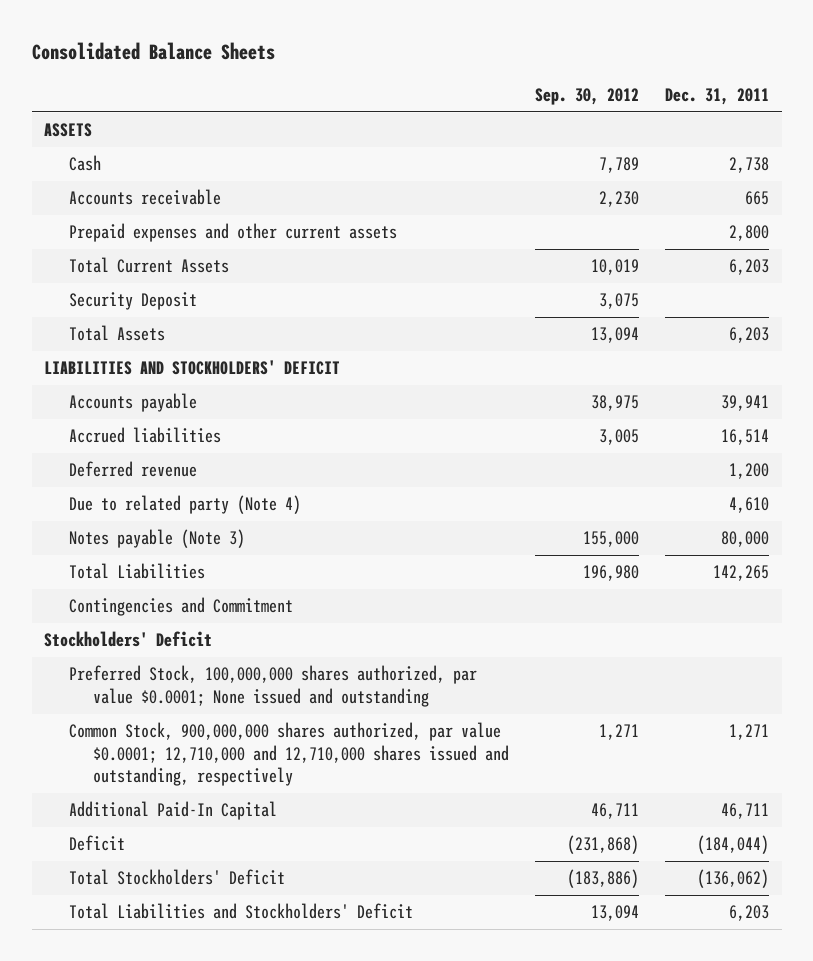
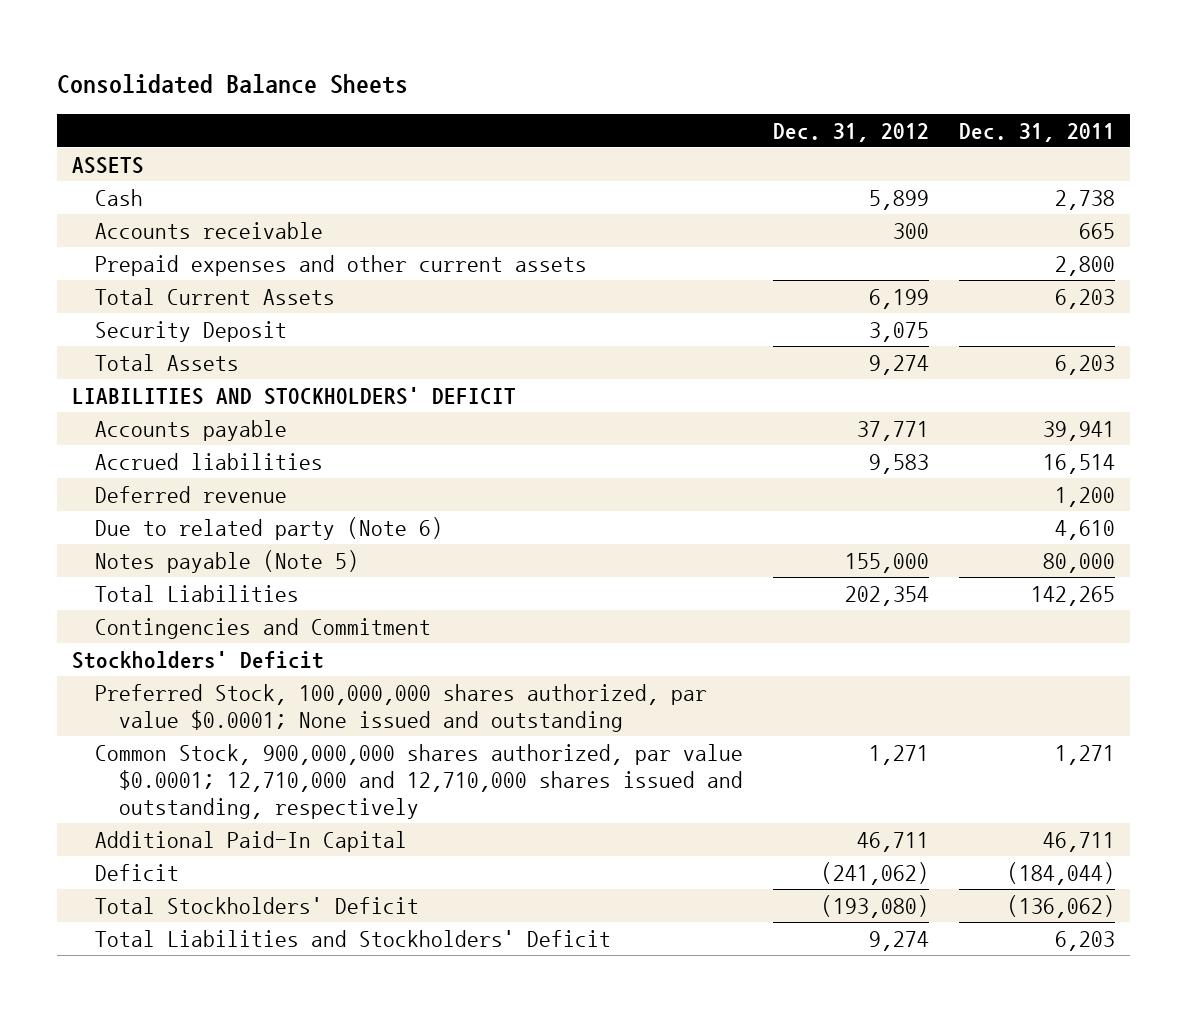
- | Sep. 30, 2012 | Dec. 31, 2011
+ | Dec. 31, 2012 | Dec. 31, 2011
- Due to related party (Note 4) | | 4,610
- Notes payable (Note 3) | 155,000 | 80,000
+ Due to related party (Note 6) | | 4,610
+ Notes payable (Note 5) | 155,000 | 80,000

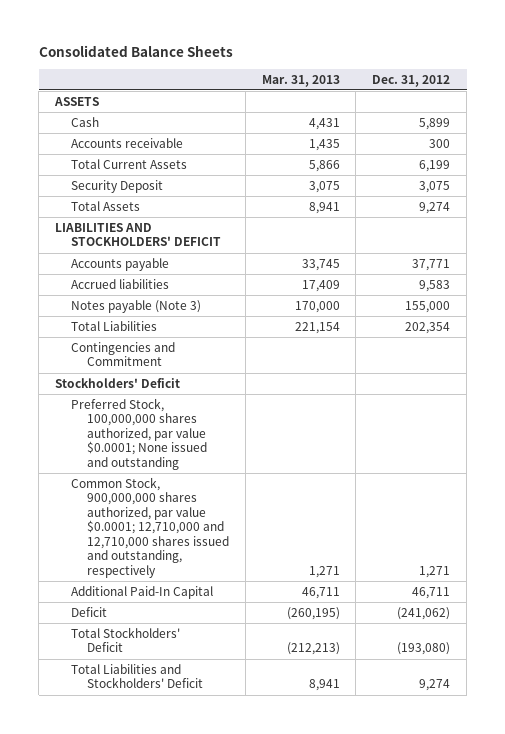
- | Dec. 31, 2012 | Dec. 31, 2011
+ | Mar. 31, 2013 | Dec. 31, 2012
- Prepaid expenses and other current assets | | 2,800
- Deferred revenue | | 1,200
- Due to related party (Note 6) | | 4,610
- Notes payable (Note 5) | 155,000 | 80,000
+ Notes payable (Note 3) | 170,000 | 155,000

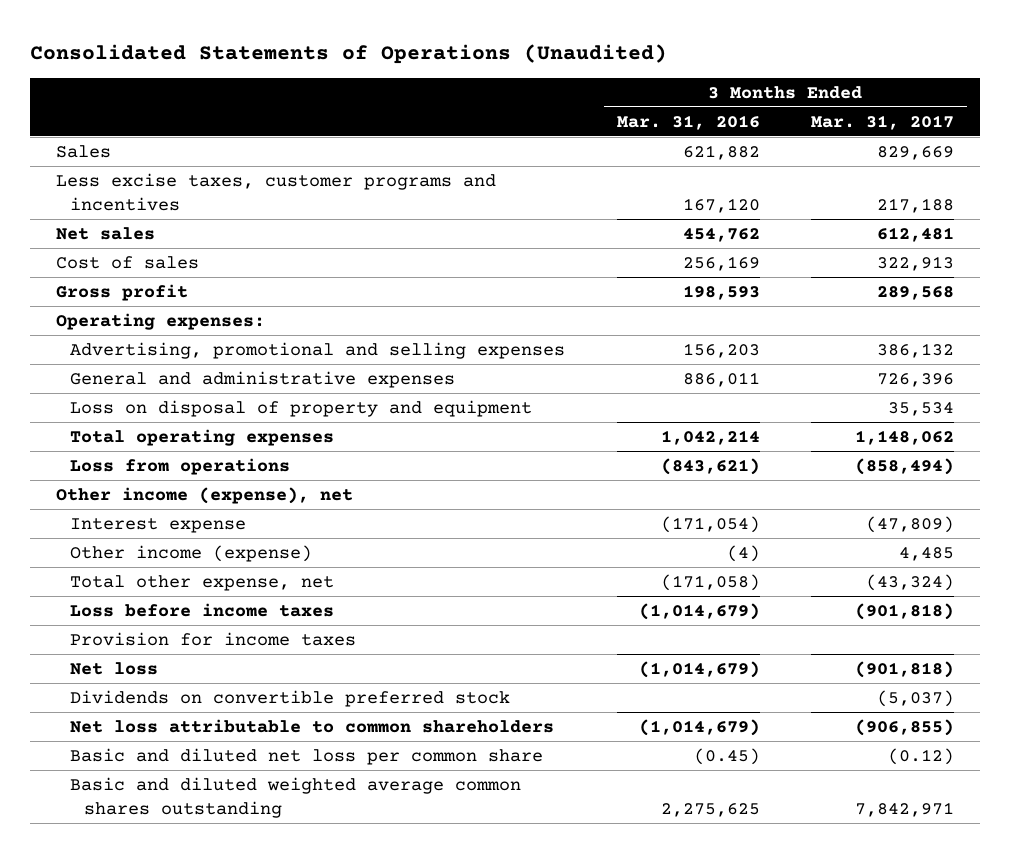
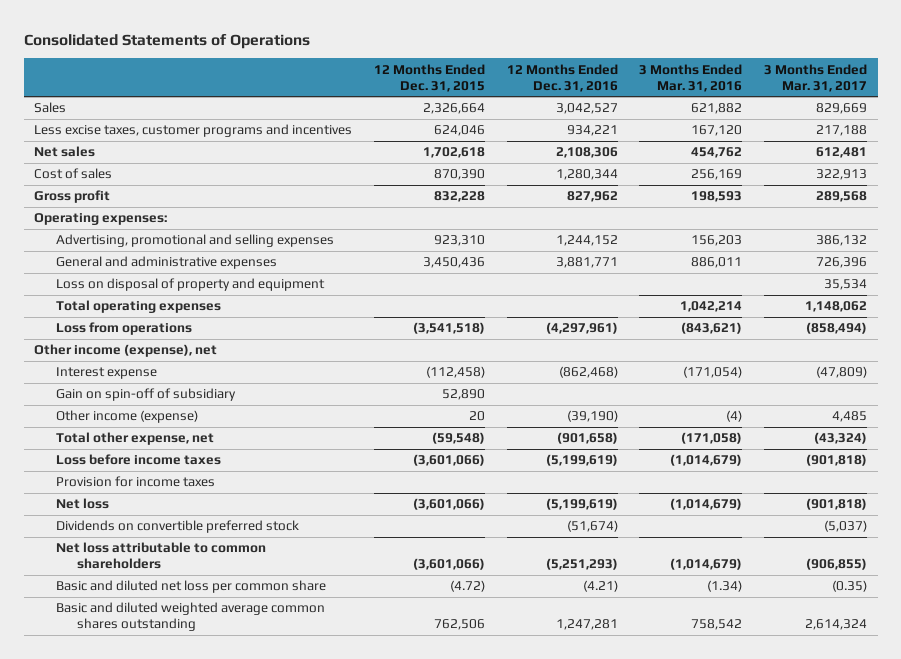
- Consolidated Statements of Operations (Unaudited)
+ Consolidated Statements of Operations
- | 3 Months Ended Mar. 31, 2016 | 3 Months Ended Mar. 31, 2017
+ | 12 Months Ended Dec. 31, 2015 | 12 Months Ended Dec. 31, 2016 | 3 Months Ended Mar. 31, 2016 | 3 Months Ended Mar. 31, 2017
+ Gain on spin-off of subsidiary | 52,890 | | |
- Basic and diluted net loss per common share | (0.45) | (0.12)
- Basic and diluted weighted average common shares outstanding | 2,275,625 | 7,842,971
+ Basic and diluted net loss per common share | (4.72) | (4.21) | (1.34) | (0.35)
+ Basic and diluted weighted average common shares outstanding | 762,506 | 1,247,281 | 758,542 | 2,614,324

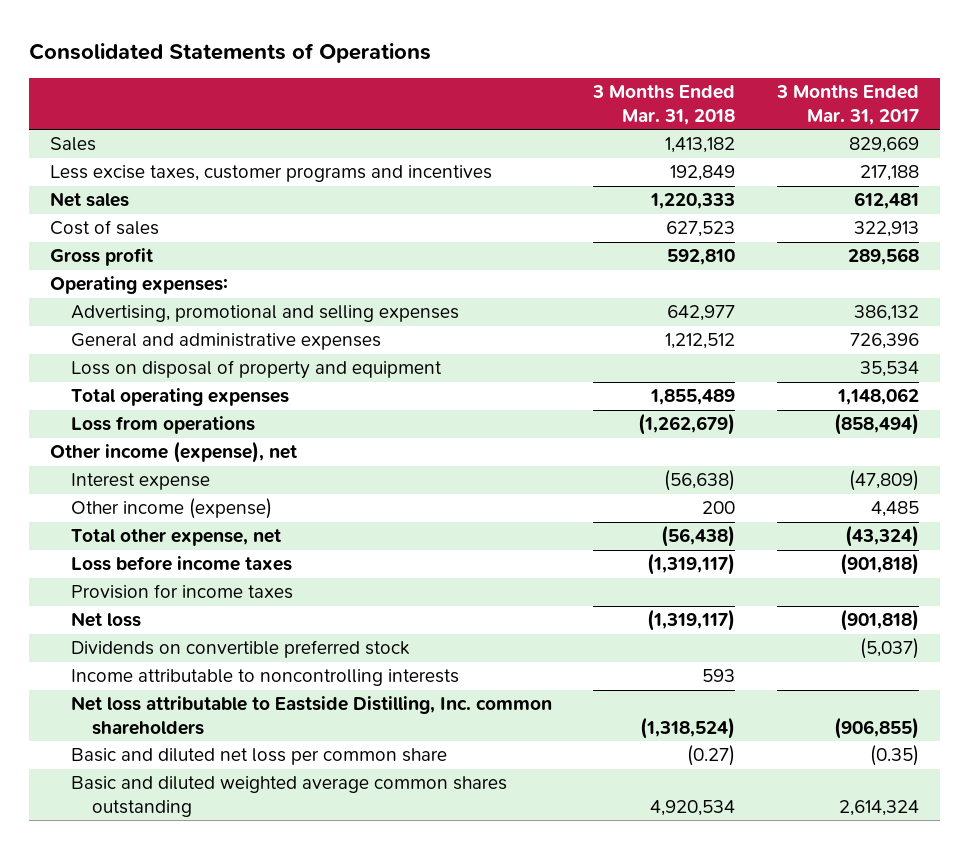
- | 12 Months Ended Dec. 31, 2015 | 12 Months Ended Dec. 31, 2016 | 3 Months Ended Mar. 31, 2016 | 3 Months Ended Mar. 31, 2017
+ | 3 Months Ended Mar. 31, 2018 | 3 Months Ended Mar. 31, 2017
- Gain on spin-off of subsidiary | 52,890 | | |
- Net loss attributable to common shareholders | (3,601,066) | (5,251,293) | (1,014,679) | (906,855)
+ Income attributable to noncontrolling interests | 593 |
+ Net loss attributable to Eastside Distilling, Inc. common shareholders | (1,318,524) | (906,855)

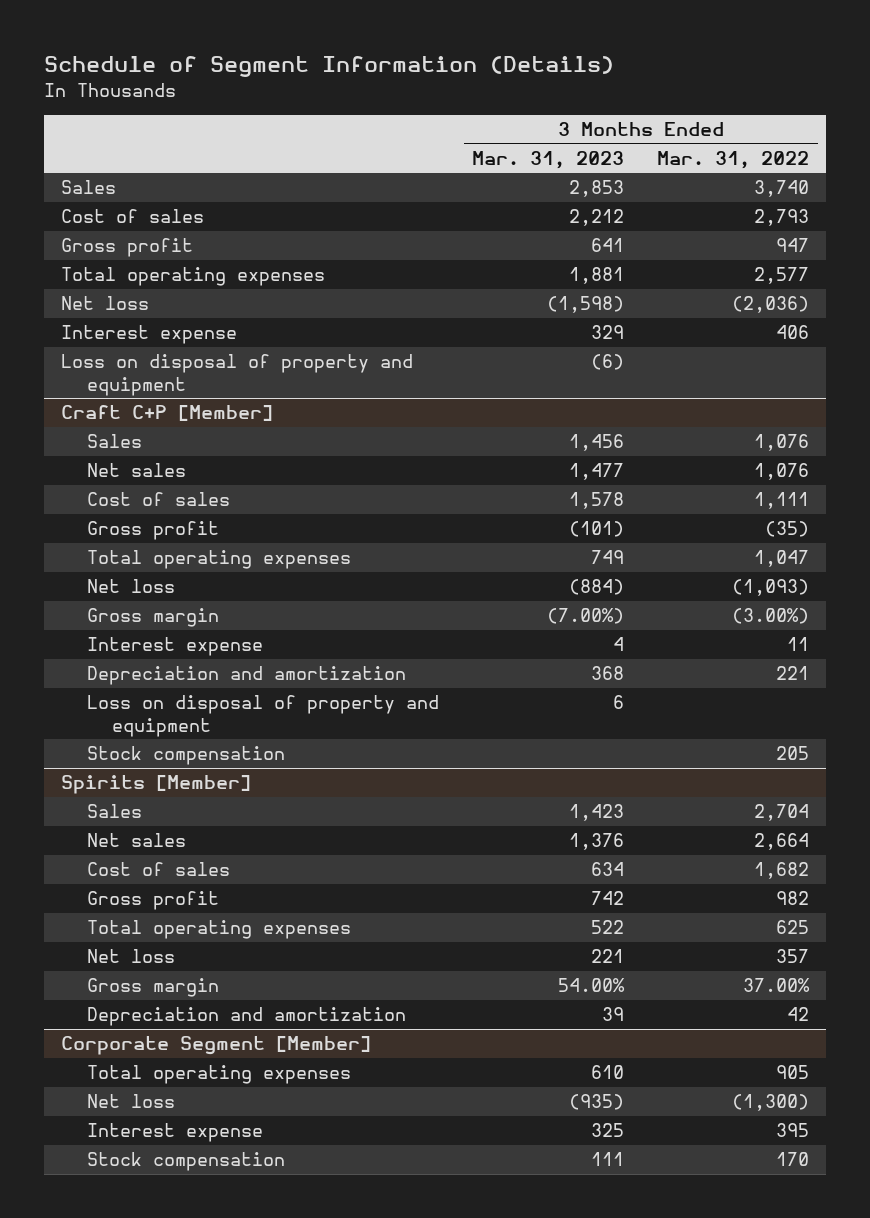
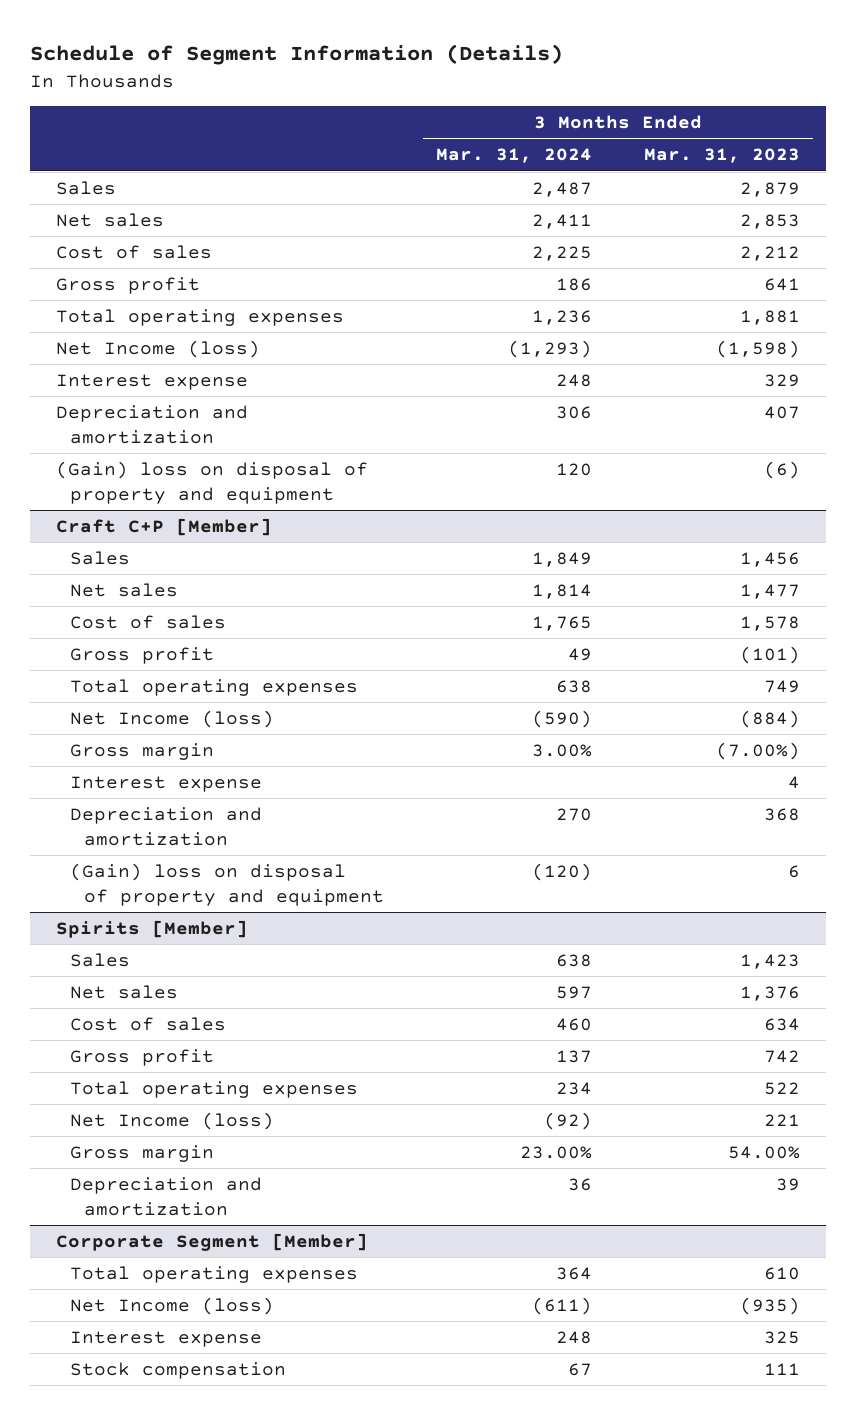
- | 3 Months Ended Mar. 31, 2023 | 3 Months Ended Mar. 31, 2022
+ | 3 Months Ended Mar. 31, 2024 | 3 Months Ended Mar. 31, 2023
- Sales | 2,853 | 3,740
+ Sales | 2,487 | 2,879
+ Net sales | 2,411 | 2,853
- Net loss | (1,598) | (2,036)
+ Net Income (loss) | (1,293) | (1,598)
- Loss on disposal of property and equipment | (6) |
+ Depreciation and amortization | 306 | 407
+ (Gain) loss on disposal of property and equipment | 120 | (6)
@ Craft C+P [Member]
- Net loss | (884) | (1,093)
+ Net Income (loss) | (590) | (884)
- Loss on disposal of property and equipment | 6 |
- Stock compensation | | 205
+ (Gain) loss on disposal of property and equipment | (120) | 6
@ Spirits [Member]
- Net loss | 221 | 357
+ Net Income (loss) | (92) | 221
@ Corporate Segment [Member]
- Net loss | (935) | (1,300)
+ Net Income (loss) | (611) | (935)

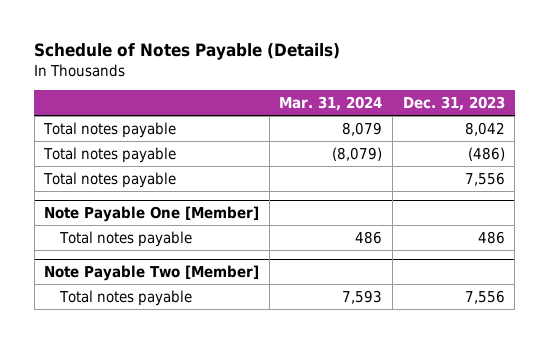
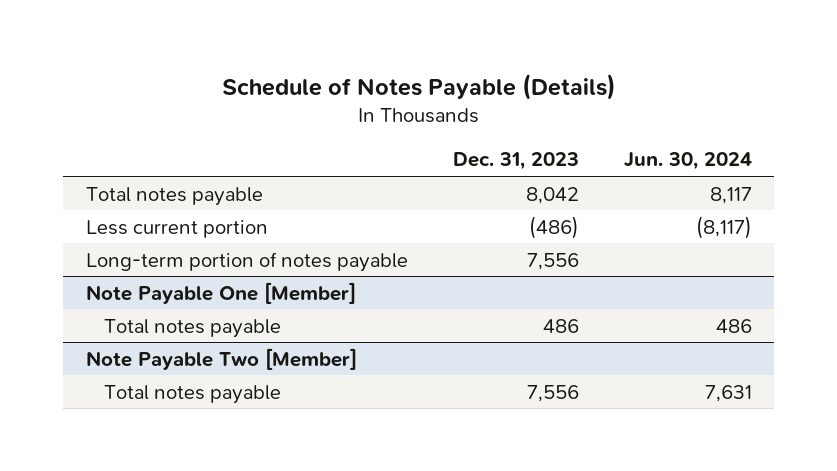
- | Mar. 31, 2024 | Dec. 31, 2023
+ | Dec. 31, 2023 | Jun. 30, 2024
- Total notes payable | (8,079) | (486)
- Total notes payable | | 7,556
+ Less current portion | (486) | (8,117)
+ Long-term portion of notes payable | 7,556 |

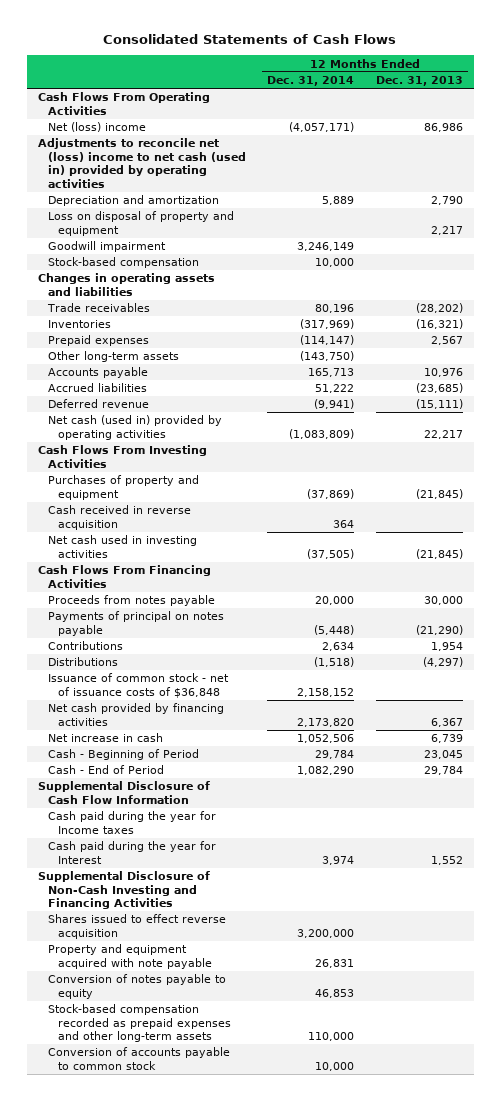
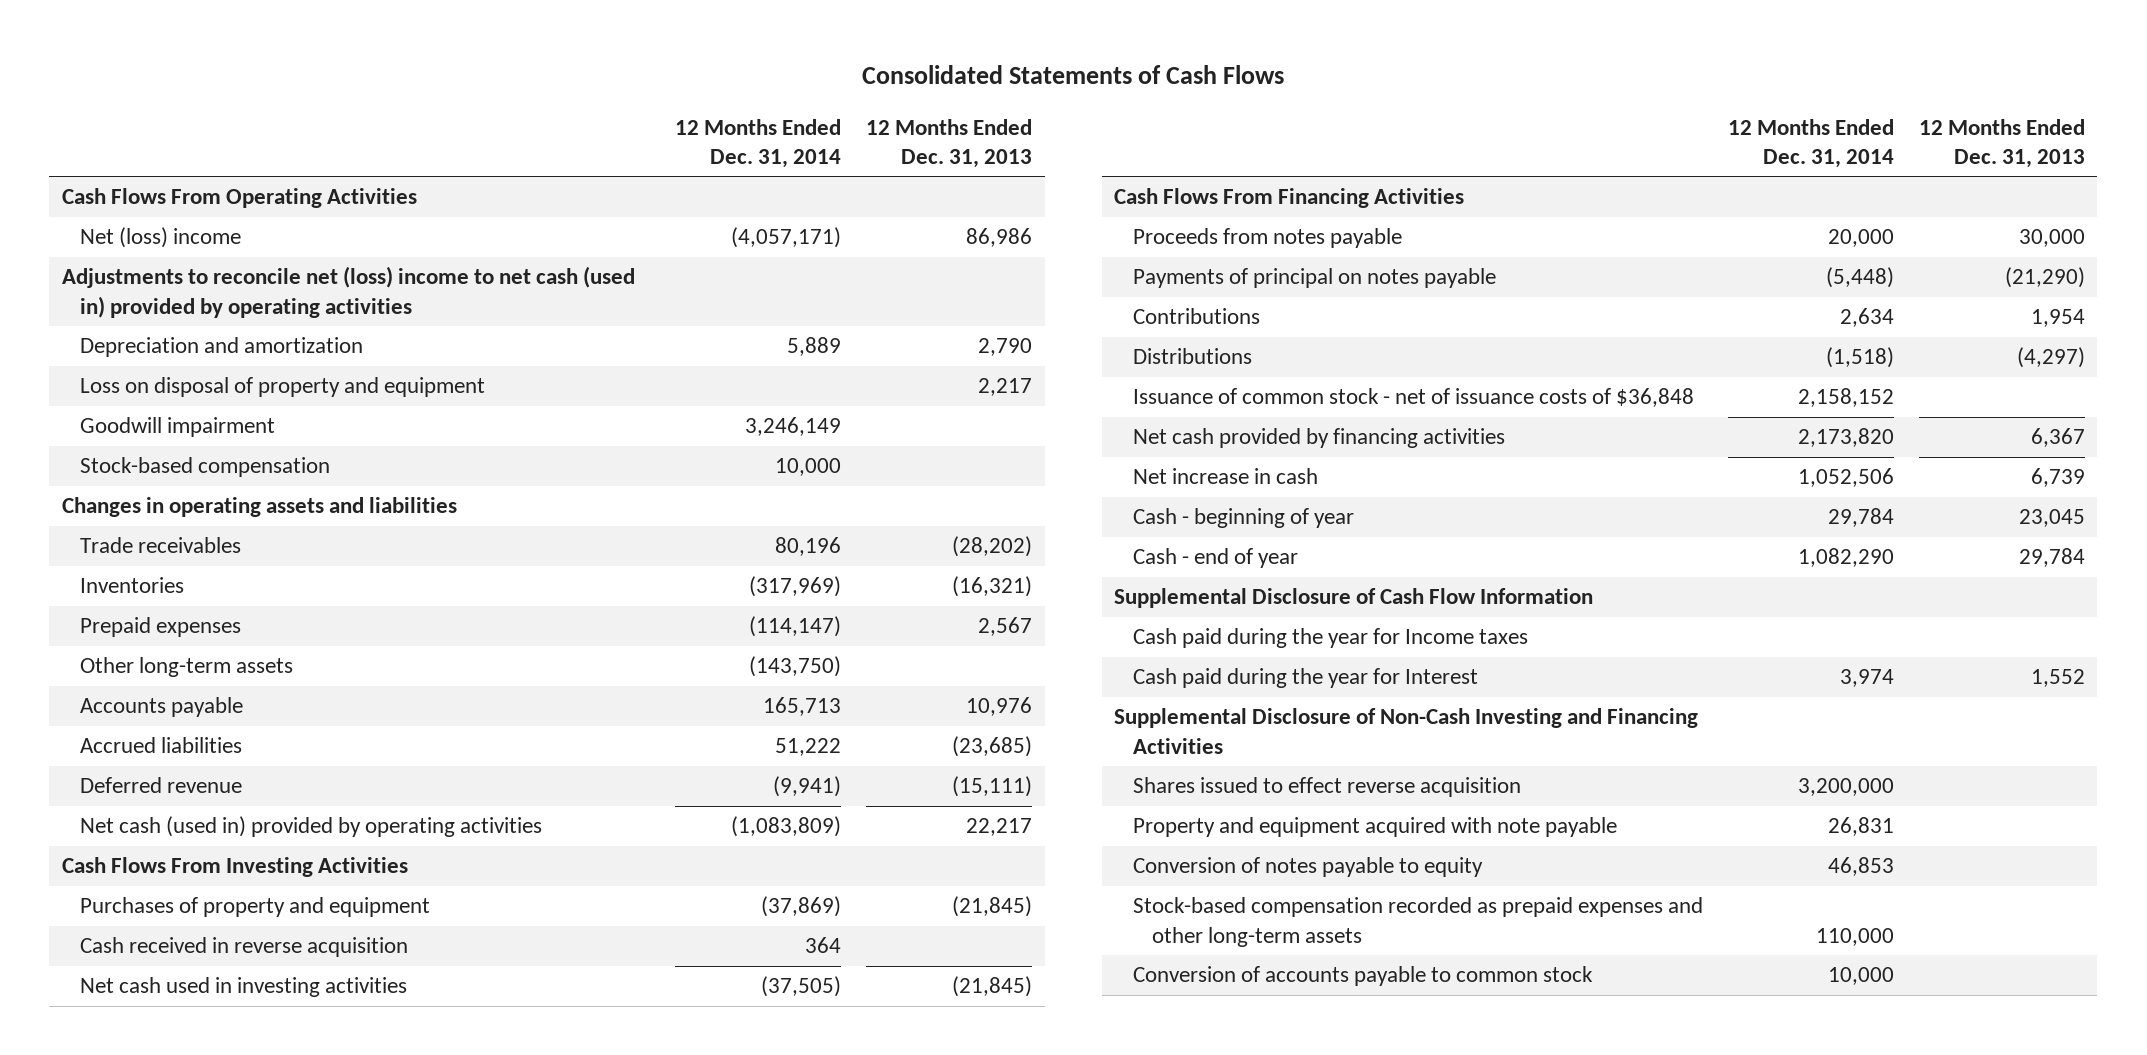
- Cash - Beginning of Period | 29,784 | 23,045
- Cash - End of Period | 1,082,290 | 29,784
+ Cash - beginning of year | 29,784 | 23,045
+ Cash - end of year | 1,082,290 | 29,784

